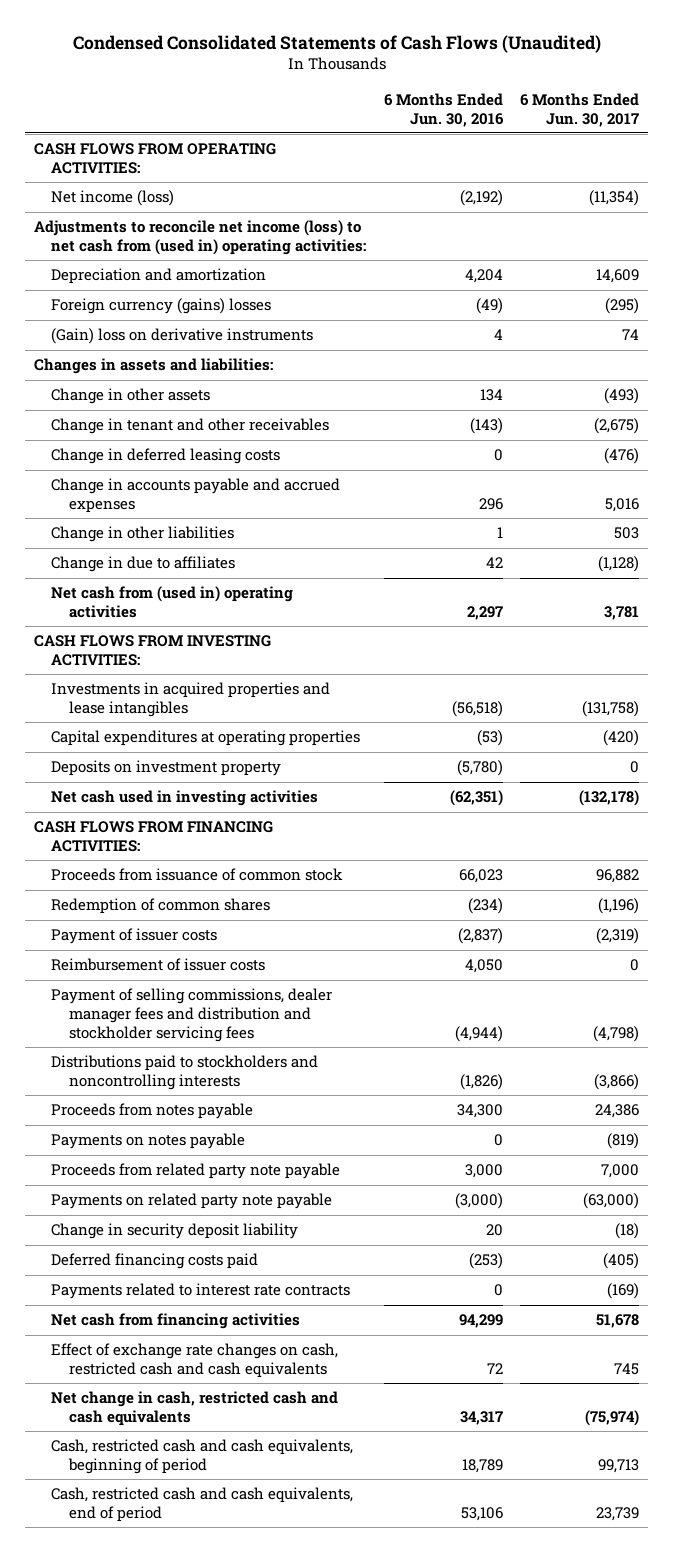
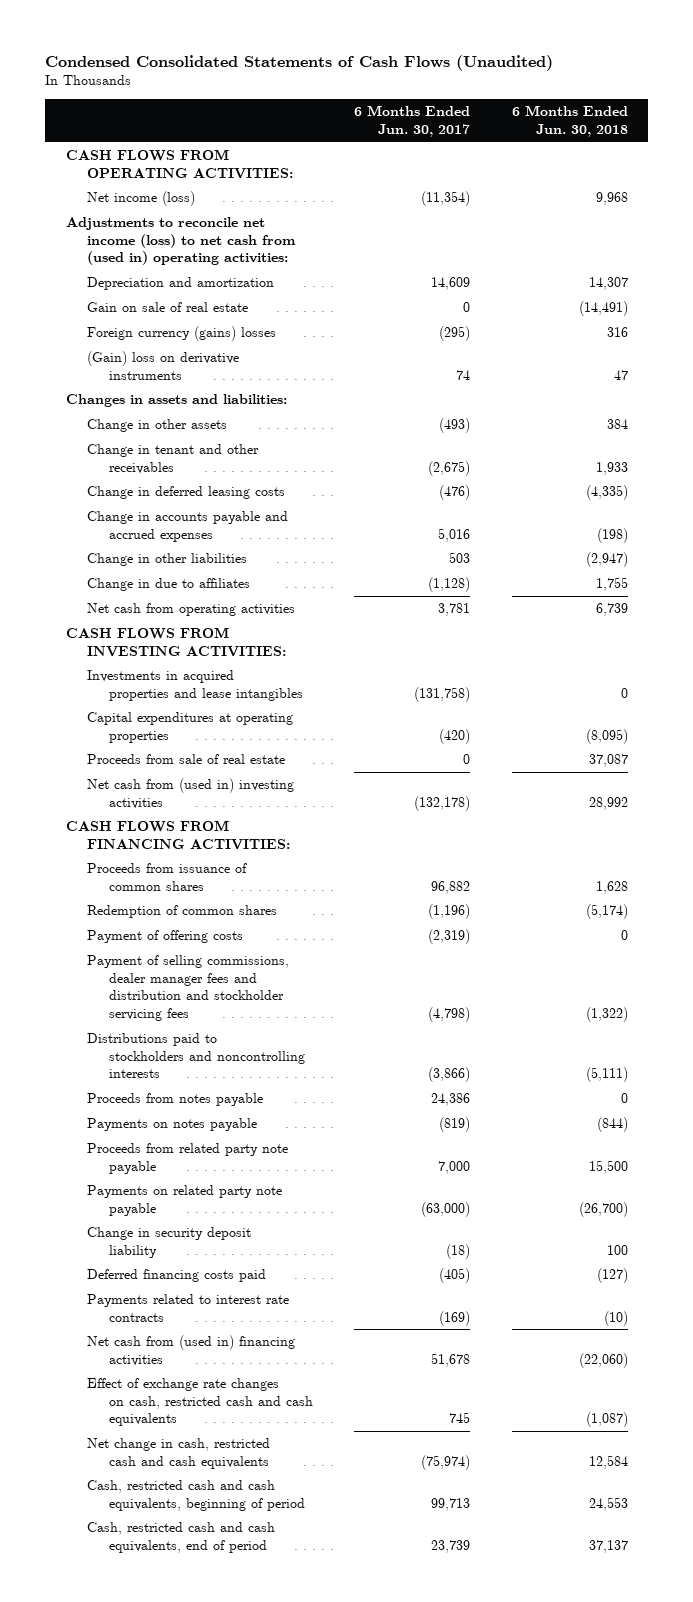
- | 6 Months Ended Jun. 30, 2016 | 6 Months Ended Jun. 30, 2017
+ | 6 Months Ended Jun. 30, 2017 | 6 Months Ended Jun. 30, 2018
+ Gain on sale of real estate | 0 | (14,491)
- Net cash from (used in) operating activities | 2,297 | 3,781
+ Net cash from operating activities | 3,781 | 6,739
- Deposits on investment property | (5,780) | 0
- Net cash used in investing activities | (62,351) | (132,178)
+ Proceeds from sale of real estate | 0 | 37,087
+ Net cash from (used in) investing activities | (132,178) | 28,992
- Proceeds from issuance of common stock | 66,023 | 96,882
+ Proceeds from issuance of common shares | 96,882 | 1,628
- Payment of issuer costs | (2,837) | (2,319)
- Reimbursement of issuer costs | 4,050 | 0
+ Payment of offering costs | (2,319) | 0
- Net cash from financing activities | 94,299 | 51,678
+ Net cash from (used in) financing activities | 51,678 | (22,060)

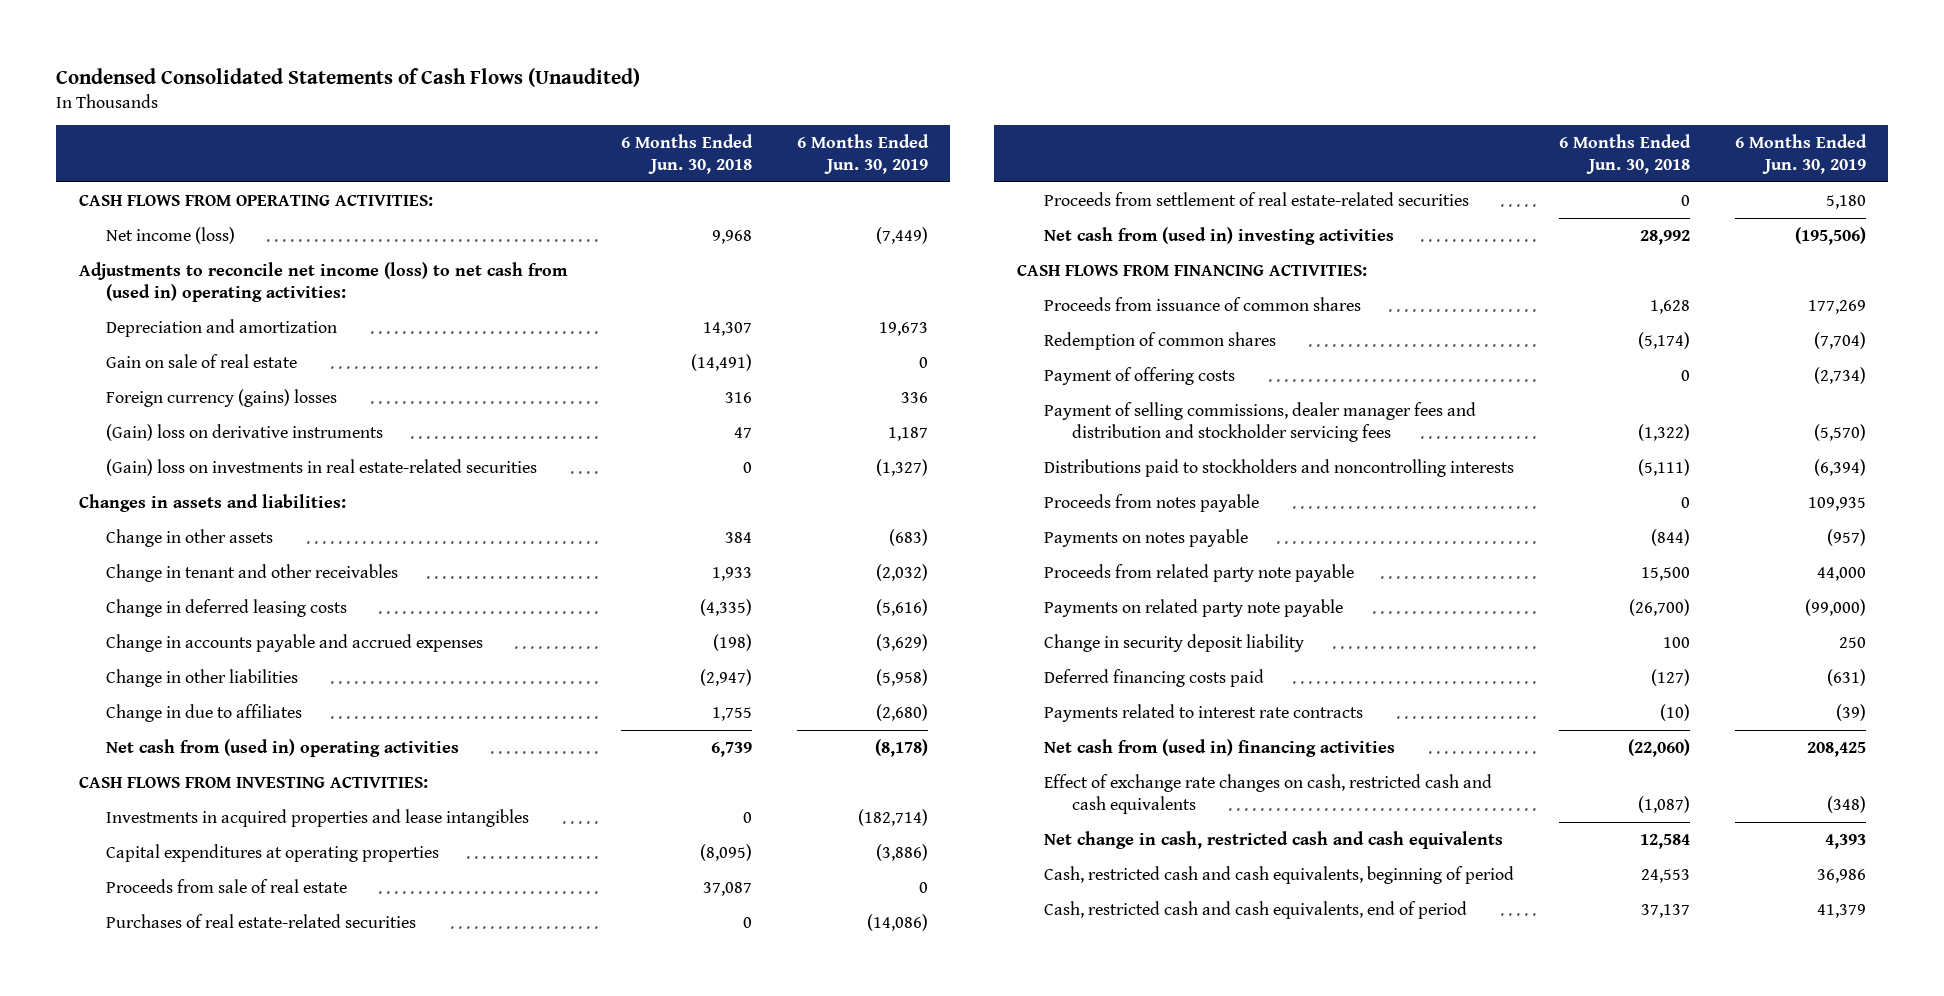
- | 6 Months Ended Jun. 30, 2017 | 6 Months Ended Jun. 30, 2018
+ | 6 Months Ended Jun. 30, 2018 | 6 Months Ended Jun. 30, 2019
+ (Gain) loss on investments in real estate-related securities | 0 | (1,327)
- Net cash from operating activities | 3,781 | 6,739
+ Net cash from (used in) operating activities | 6,739 | (8,178)
+ Purchases of real estate-related securities | 0 | (14,086)
+ Proceeds from settlement of real estate-related securities | 0 | 5,180

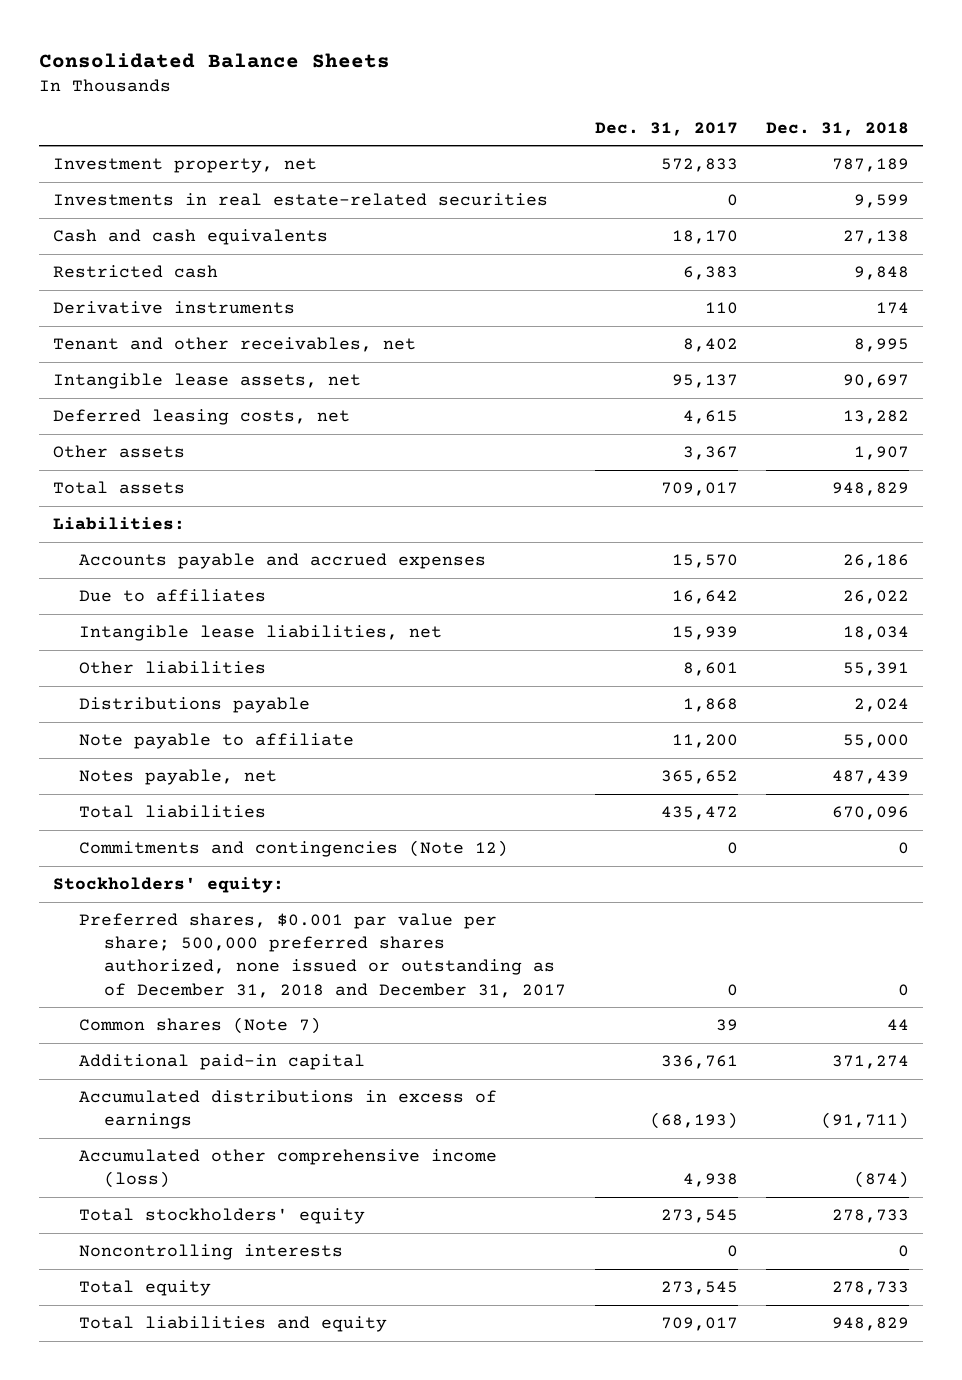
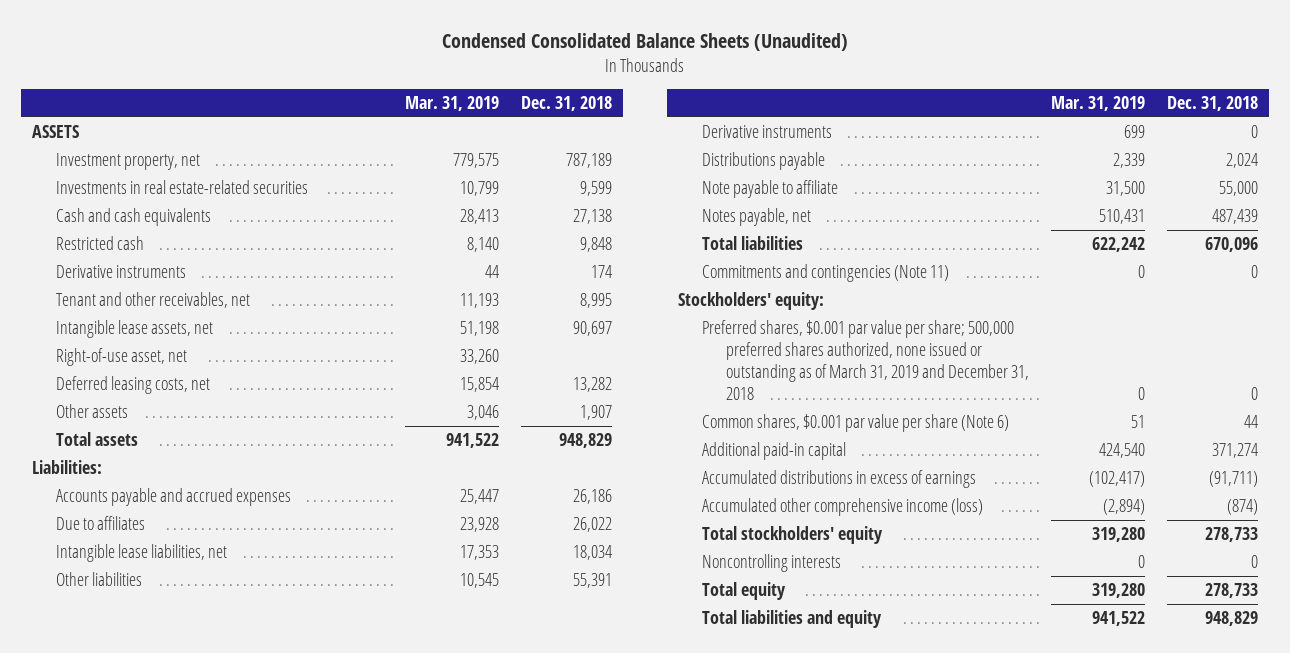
- Consolidated Balance Sheets
+ Condensed Consolidated Balance Sheets (Unaudited)
- | Dec. 31, 2017 | Dec. 31, 2018
+ | Mar. 31, 2019 | Dec. 31, 2018
+ ASSETS
+ Right-of-use asset, net | 33,260 |
+ Derivative instruments | 699 | 0
- Commitments and contingencies (Note 12) | 0 | 0
+ Commitments and contingencies (Note 11) | 0 | 0
- Preferred shares, $0.001 par value per share; 500,000 preferred shares authorized, none issued or outstanding as of December 31, 2018 and December 31, 2017 | 0 | 0
- Common shares (Note 7) | 39 | 44
+ Preferred shares, $0.001 par value per share; 500,000 preferred shares authorized, none issued or outstanding as of March 31, 2019 and December 31, 2018 | 0 | 0
+ Common shares, $0.001 par value per share (Note 6) | 51 | 44

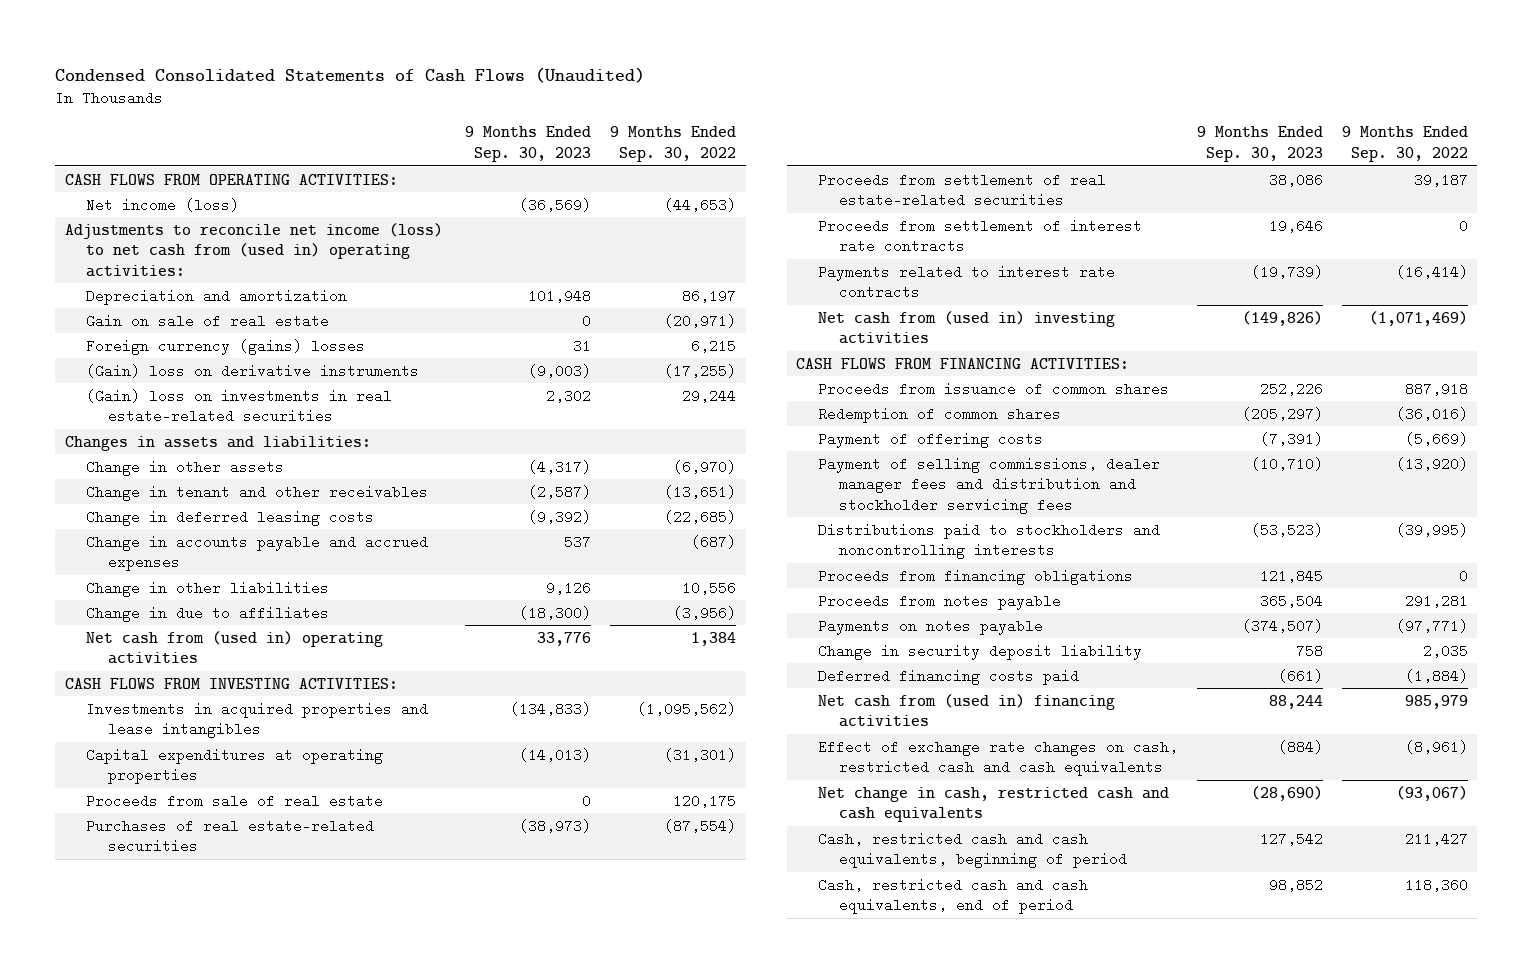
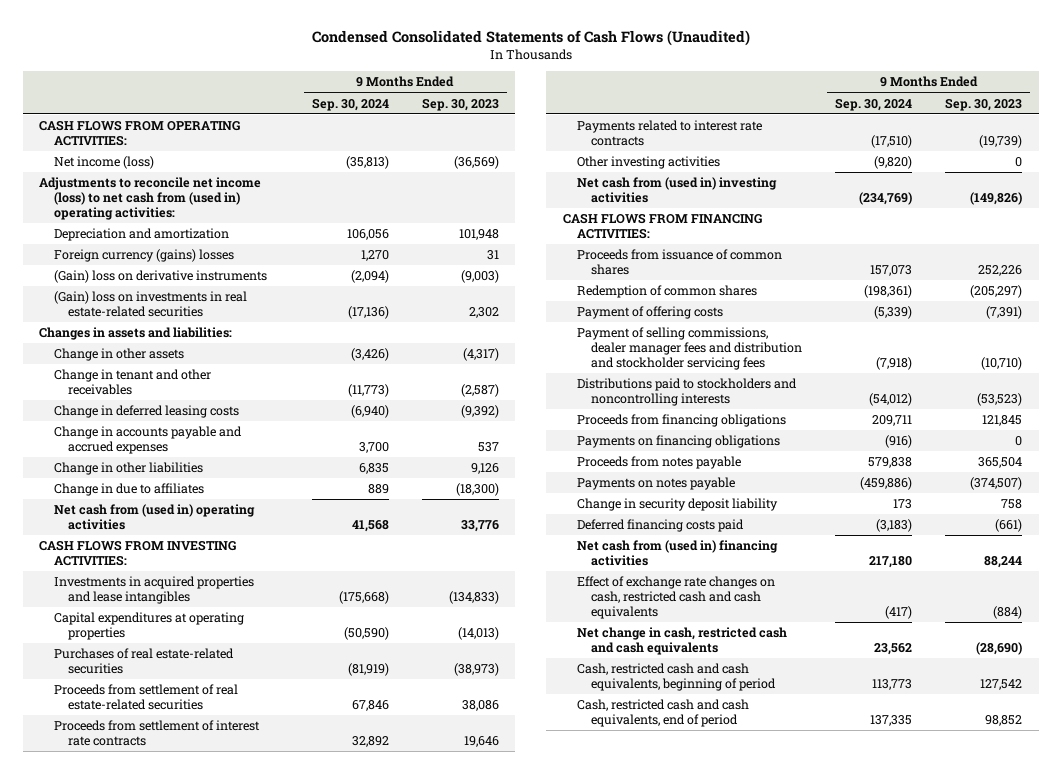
- | 9 Months Ended Sep. 30, 2023 | 9 Months Ended Sep. 30, 2022
+ | 9 Months Ended Sep. 30, 2024 | 9 Months Ended Sep. 30, 2023
- Gain on sale of real estate | 0 | (20,971)
- Proceeds from sale of real estate | 0 | 120,175
+ Other investing activities | (9,820) | 0
+ Payments on financing obligations | (916) | 0

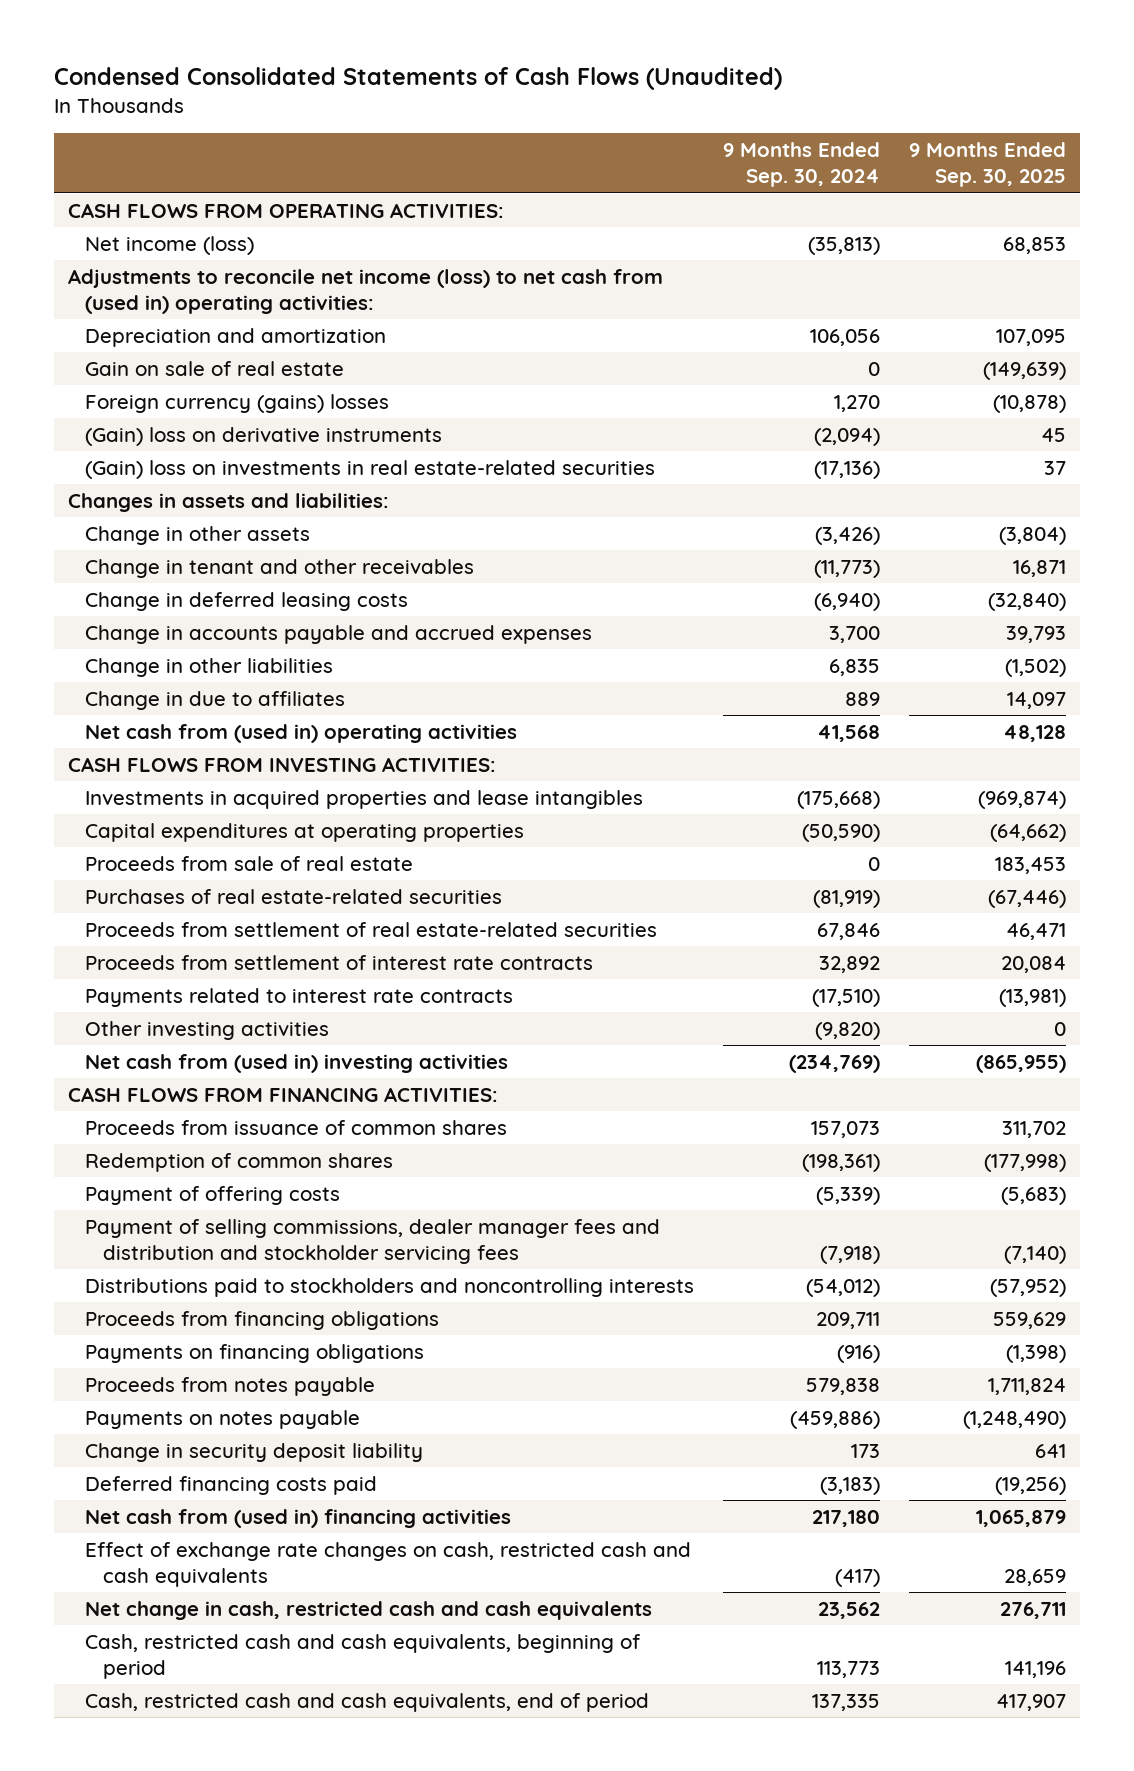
- | 9 Months Ended Sep. 30, 2024 | 9 Months Ended Sep. 30, 2023
+ | 9 Months Ended Sep. 30, 2024 | 9 Months Ended Sep. 30, 2025
+ Gain on sale of real estate | 0 | (149,639)
+ Proceeds from sale of real estate | 0 | 183,453

